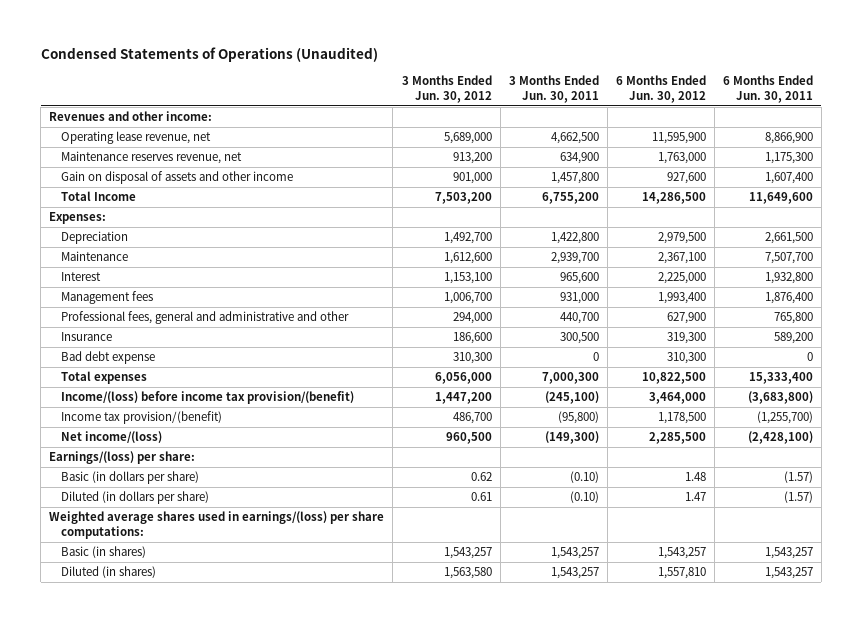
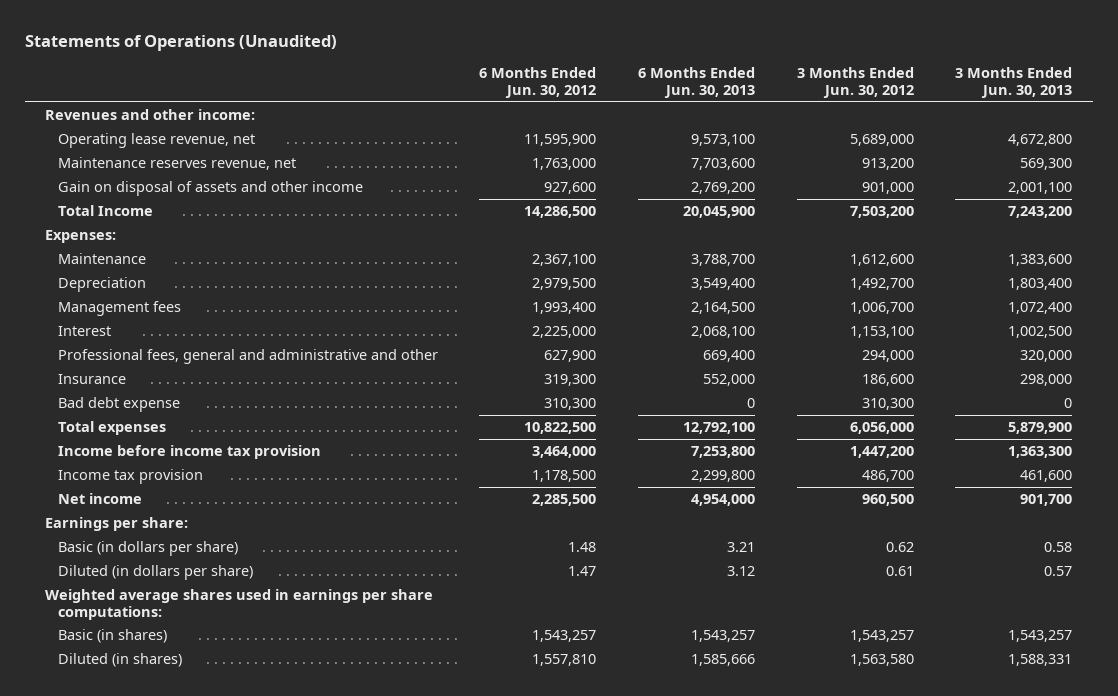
- Condensed Statements of Operations (Unaudited)
+ Statements of Operations (Unaudited)
- | 3 Months Ended Jun. 30, 2012 | 3 Months Ended Jun. 30, 2011 | 6 Months Ended Jun. 30, 2012 | 6 Months Ended Jun. 30, 2011
+ | 6 Months Ended Jun. 30, 2012 | 6 Months Ended Jun. 30, 2013 | 3 Months Ended Jun. 30, 2012 | 3 Months Ended Jun. 30, 2013
moved down: Depreciation | 2,979,500 | 3,549,400 | 1,492,700 | 1,803,400
moved down: Interest | 2,225,000 | 2,068,100 | 1,153,100 | 1,002,500
- Income/(loss) before income tax provision/(benefit) | 1,447,200 | (245,100) | 3,464,000 | (3,683,800)
- Income tax provision/(benefit) | 486,700 | (95,800) | 1,178,500 | (1,255,700)
- Net income/(loss) | 960,500 | (149,300) | 2,285,500 | (2,428,100)
- Earnings/(loss) per share:
+ Income before income tax provision | 3,464,000 | 7,253,800 | 1,447,200 | 1,363,300
+ Income tax provision | 1,178,500 | 2,299,800 | 486,700 | 461,600
+ Net income | 2,285,500 | 4,954,000 | 960,500 | 901,700
+ Earnings per share:
- Weighted average shares used in earnings/(loss) per share computations:
+ Weighted average shares used in earnings per share computations:

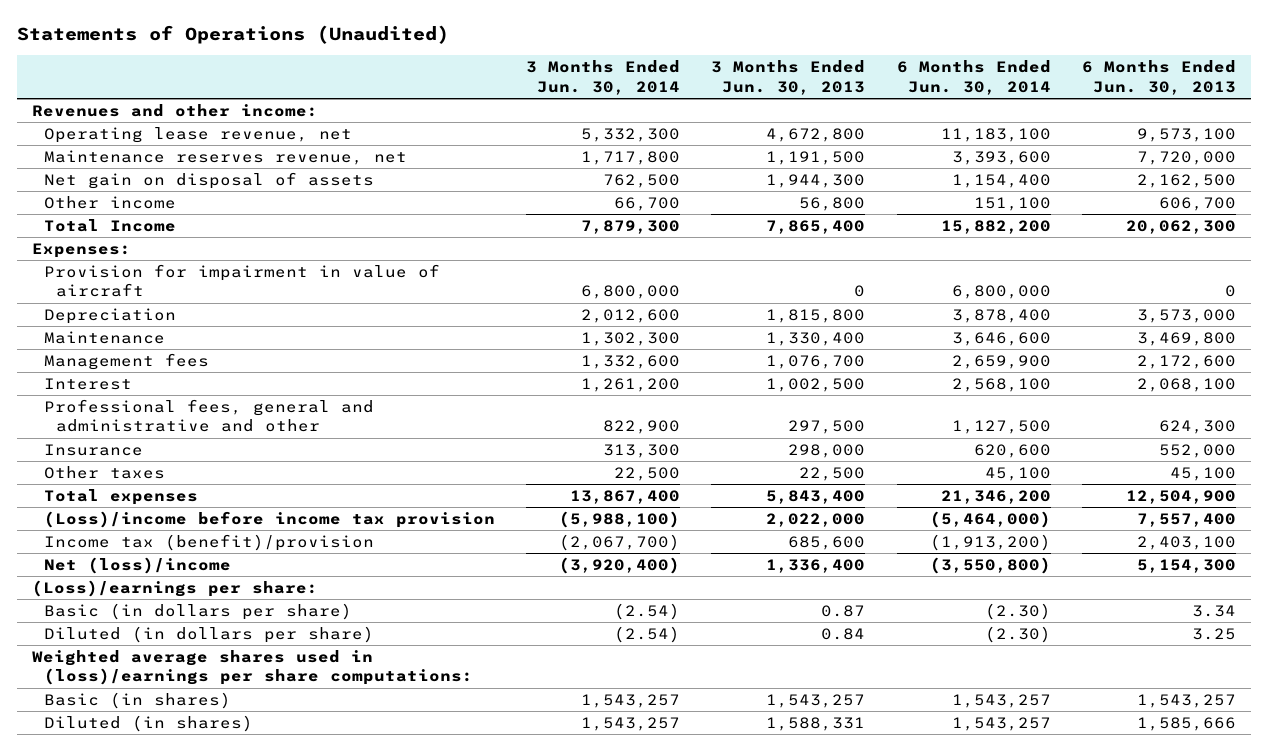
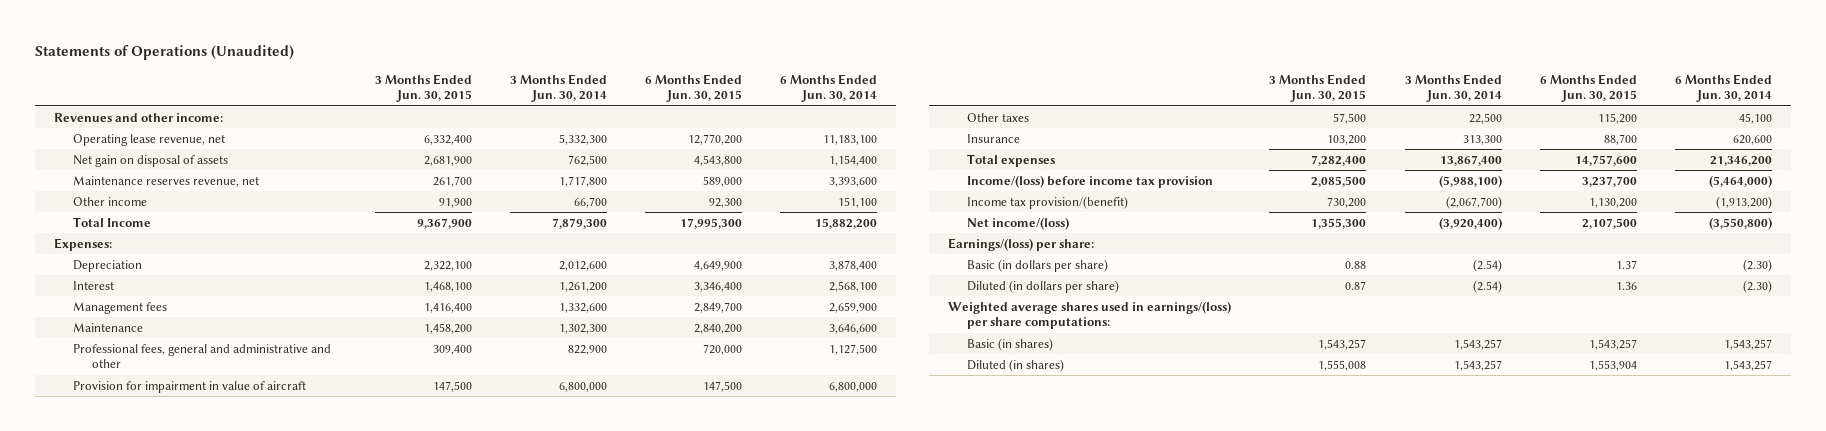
- | 3 Months Ended Jun. 30, 2014 | 3 Months Ended Jun. 30, 2013 | 6 Months Ended Jun. 30, 2014 | 6 Months Ended Jun. 30, 2013
+ | 3 Months Ended Jun. 30, 2015 | 3 Months Ended Jun. 30, 2014 | 6 Months Ended Jun. 30, 2015 | 6 Months Ended Jun. 30, 2014
moved down: Maintenance reserves revenue, net | 261,700 | 1,717,800 | 589,000 | 3,393,600
moved down: Management fees | 1,416,400 | 1,332,600 | 2,849,700 | 2,659,900
moved down: Maintenance | 1,458,200 | 1,302,300 | 2,840,200 | 3,646,600
moved down: Provision for impairment in value of aircraft | 147,500 | 6,800,000 | 147,500 | 6,800,000
moved down: Insurance | 103,200 | 313,300 | 88,700 | 620,600
- (Loss)/income before income tax provision | (5,988,100) | 2,022,000 | (5,464,000) | 7,557,400
- Income tax (benefit)/provision | (2,067,700) | 685,600 | (1,913,200) | 2,403,100
- Net (loss)/income | (3,920,400) | 1,336,400 | (3,550,800) | 5,154,300
- (Loss)/earnings per share:
+ Income/(loss) before income tax provision | 2,085,500 | (5,988,100) | 3,237,700 | (5,464,000)
+ Income tax provision/(benefit) | 730,200 | (2,067,700) | 1,130,200 | (1,913,200)
+ Net income/(loss) | 1,355,300 | (3,920,400) | 2,107,500 | (3,550,800)
+ Earnings/(loss) per share:
- Weighted average shares used in (loss)/earnings per share computations:
+ Weighted average shares used in earnings/(loss) per share computations:

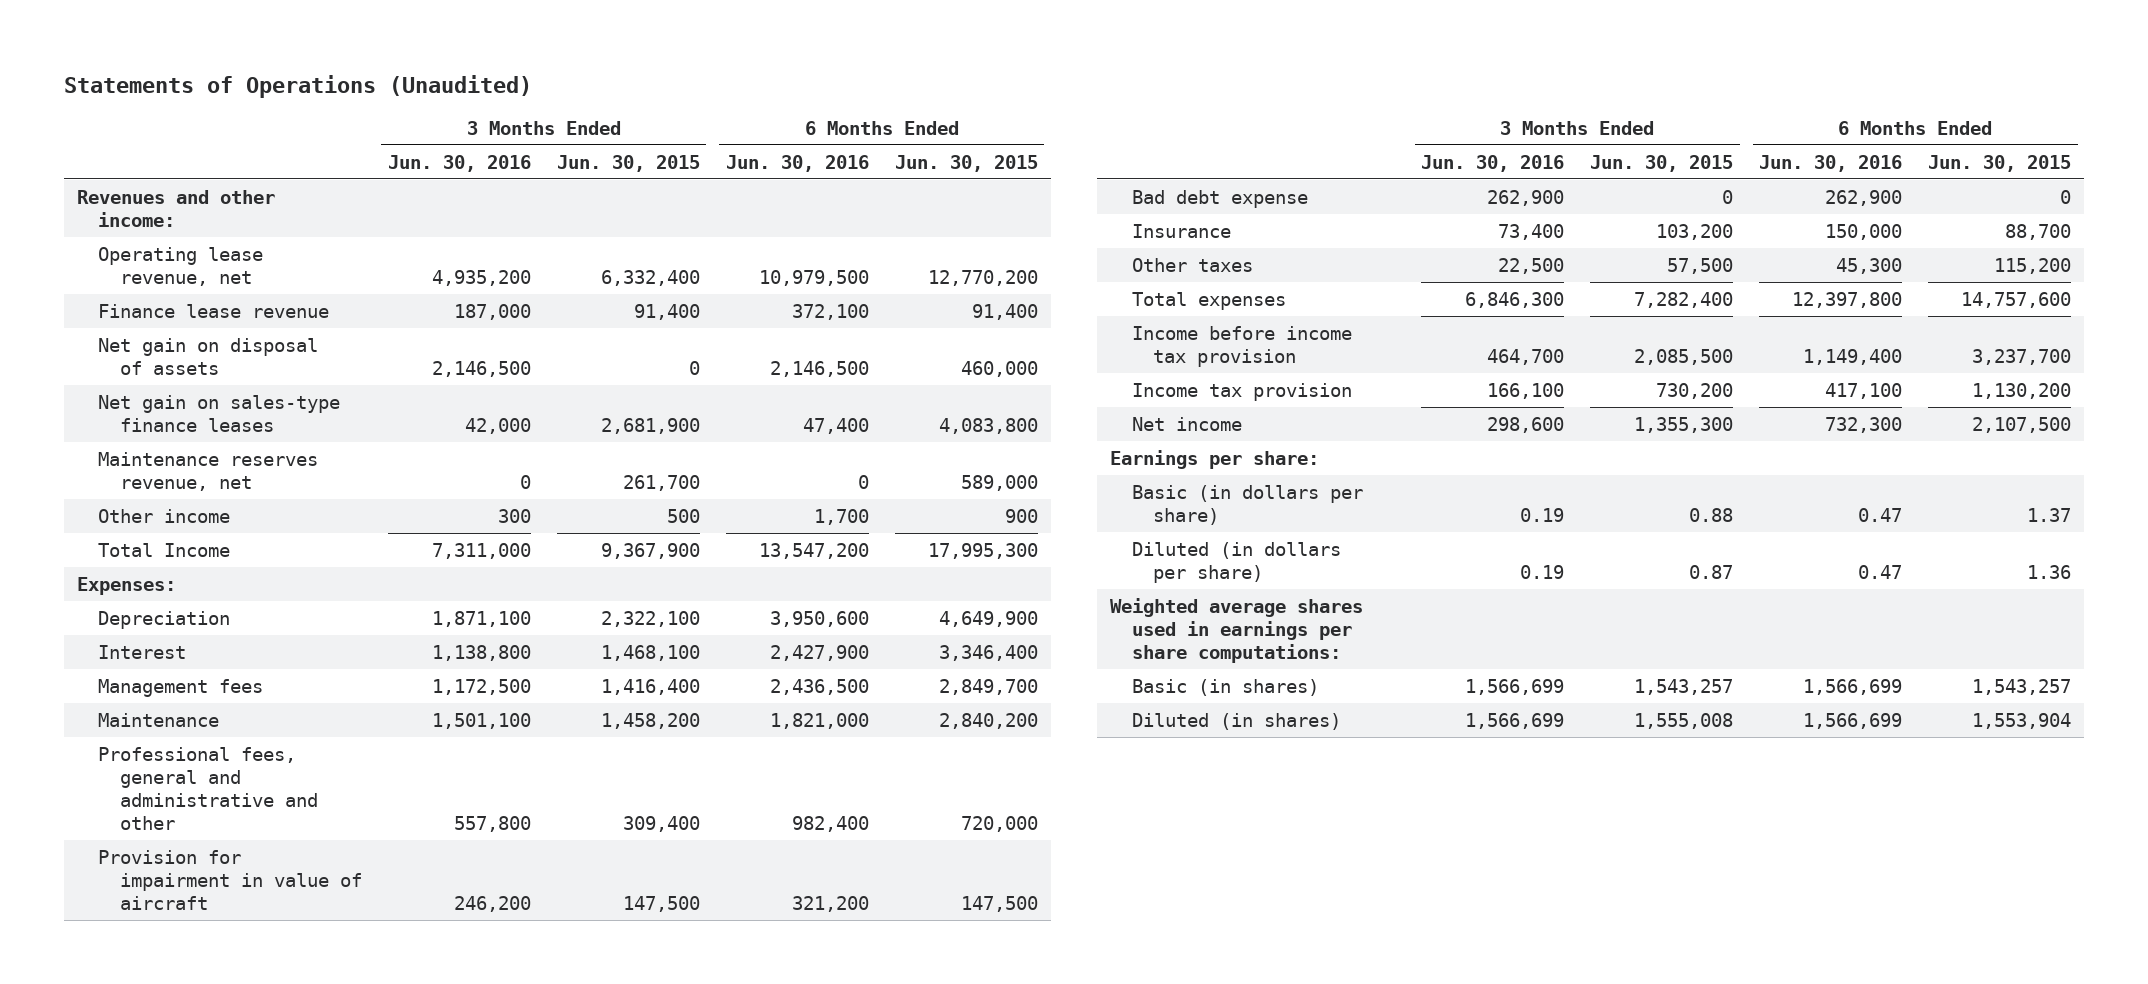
- | 3 Months Ended Jun. 30, 2015 | 3 Months Ended Jun. 30, 2014 | 6 Months Ended Jun. 30, 2015 | 6 Months Ended Jun. 30, 2014
+ | 3 Months Ended Jun. 30, 2016 | 3 Months Ended Jun. 30, 2015 | 6 Months Ended Jun. 30, 2016 | 6 Months Ended Jun. 30, 2015
- Net gain on disposal of assets | 2,681,900 | 762,500 | 4,543,800 | 1,154,400
+ Finance lease revenue | 187,000 | 91,400 | 372,100 | 91,400
+ Net gain on disposal of assets | 2,146,500 | 0 | 2,146,500 | 460,000
+ Net gain on sales-type finance leases | 42,000 | 2,681,900 | 47,400 | 4,083,800
- Other income | 91,900 | 66,700 | 92,300 | 151,100
+ Other income | 300 | 500 | 1,700 | 900
+ Bad debt expense | 262,900 | 0 | 262,900 | 0
moved down: Other taxes | 22,500 | 57,500 | 45,300 | 115,200
- Income/(loss) before income tax provision | 2,085,500 | (5,988,100) | 3,237,700 | (5,464,000)
- Income tax provision/(benefit) | 730,200 | (2,067,700) | 1,130,200 | (1,913,200)
- Net income/(loss) | 1,355,300 | (3,920,400) | 2,107,500 | (3,550,800)
- Earnings/(loss) per share:
+ Income before income tax provision | 464,700 | 2,085,500 | 1,149,400 | 3,237,700
+ Income tax provision | 166,100 | 730,200 | 417,100 | 1,130,200
+ Net income | 298,600 | 1,355,300 | 732,300 | 2,107,500
+ Earnings per share:
- Weighted average shares used in earnings/(loss) per share computations:
+ Weighted average shares used in earnings per share computations:

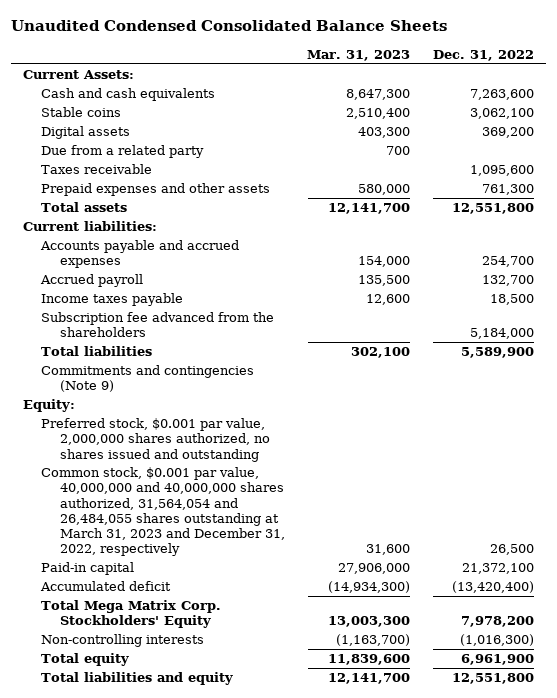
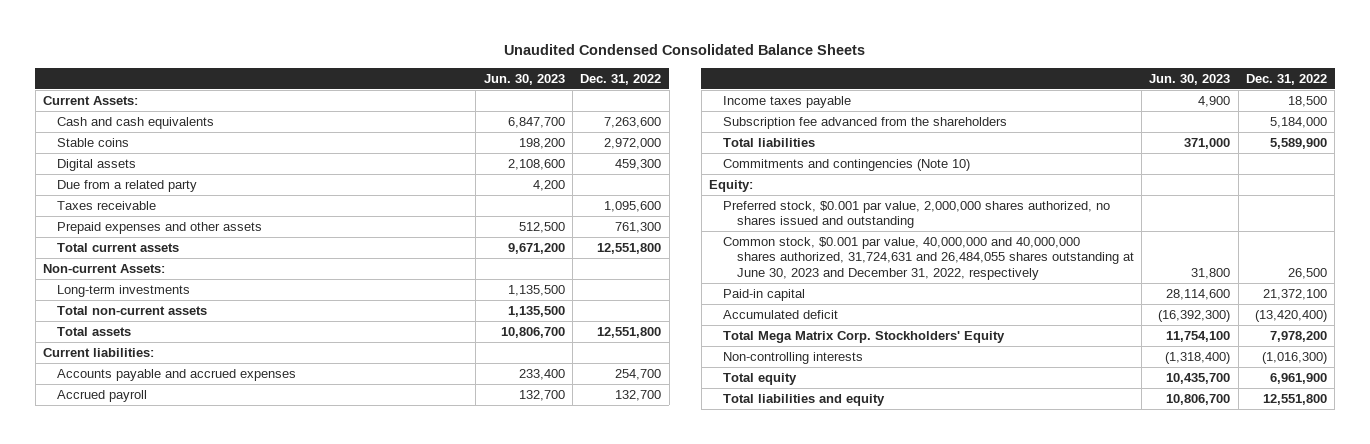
- | Mar. 31, 2023 | Dec. 31, 2022
+ | Jun. 30, 2023 | Dec. 31, 2022
- Stable coins | 2,510,400 | 3,062,100
- Digital assets | 403,300 | 369,200
+ Stable coins | 198,200 | 2,972,000
+ Digital assets | 2,108,600 | 459,300
+ Total current assets | 9,671,200 | 12,551,800
+ Non-current Assets:
+ Long-term investments | 1,135,500 |
+ Total non-current assets | 1,135,500 |
- Commitments and contingencies (Note 9)
+ Commitments and contingencies (Note 10)
- Common stock, $0.001 par value, 40,000,000 and 40,000,000 shares authorized, 31,564,054 and 26,484,055 shares outstanding at March 31, 2023 and December 31, 2022, respectively | 31,600 | 26,500
+ Common stock, $0.001 par value, 40,000,000 and 40,000,000 shares authorized, 31,724,631 and 26,484,055 shares outstanding at June 30, 2023 and December 31, 2022, respectively | 31,800 | 26,500

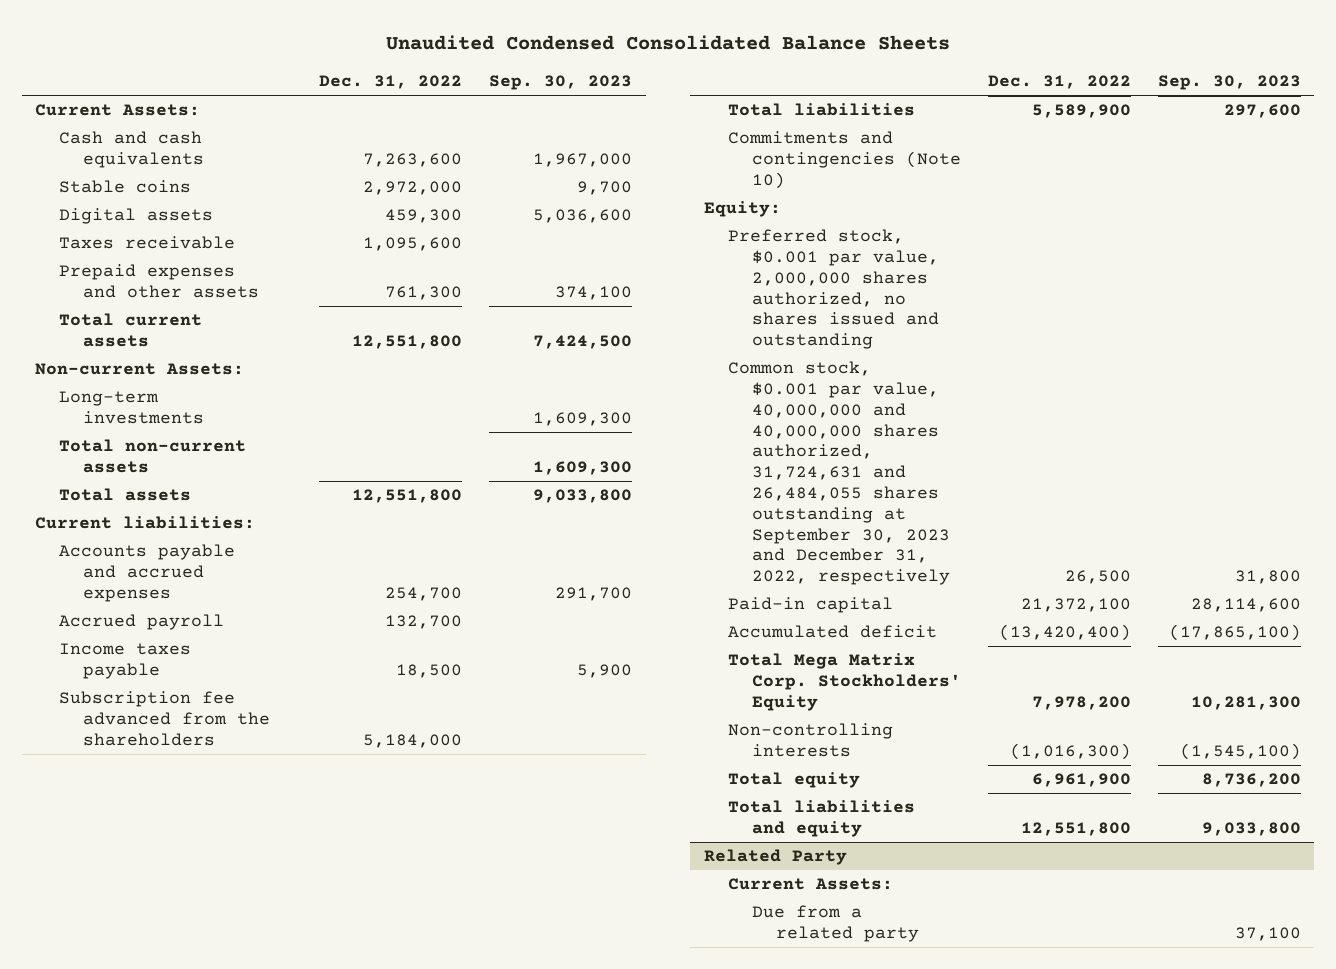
- | Jun. 30, 2023 | Dec. 31, 2022
+ | Dec. 31, 2022 | Sep. 30, 2023
- Due from a related party | 4,200 |
- Common stock, $0.001 par value, 40,000,000 and 40,000,000 shares authorized, 31,724,631 and 26,484,055 shares outstanding at June 30, 2023 and December 31, 2022, respectively | 31,800 | 26,500
+ Common stock, $0.001 par value, 40,000,000 and 40,000,000 shares authorized, 31,724,631 and 26,484,055 shares outstanding at September 30, 2023 and December 31, 2022, respectively | 26,500 | 31,800
+ Related Party
+ Current Assets:
+ Due from a related party | | 37,100

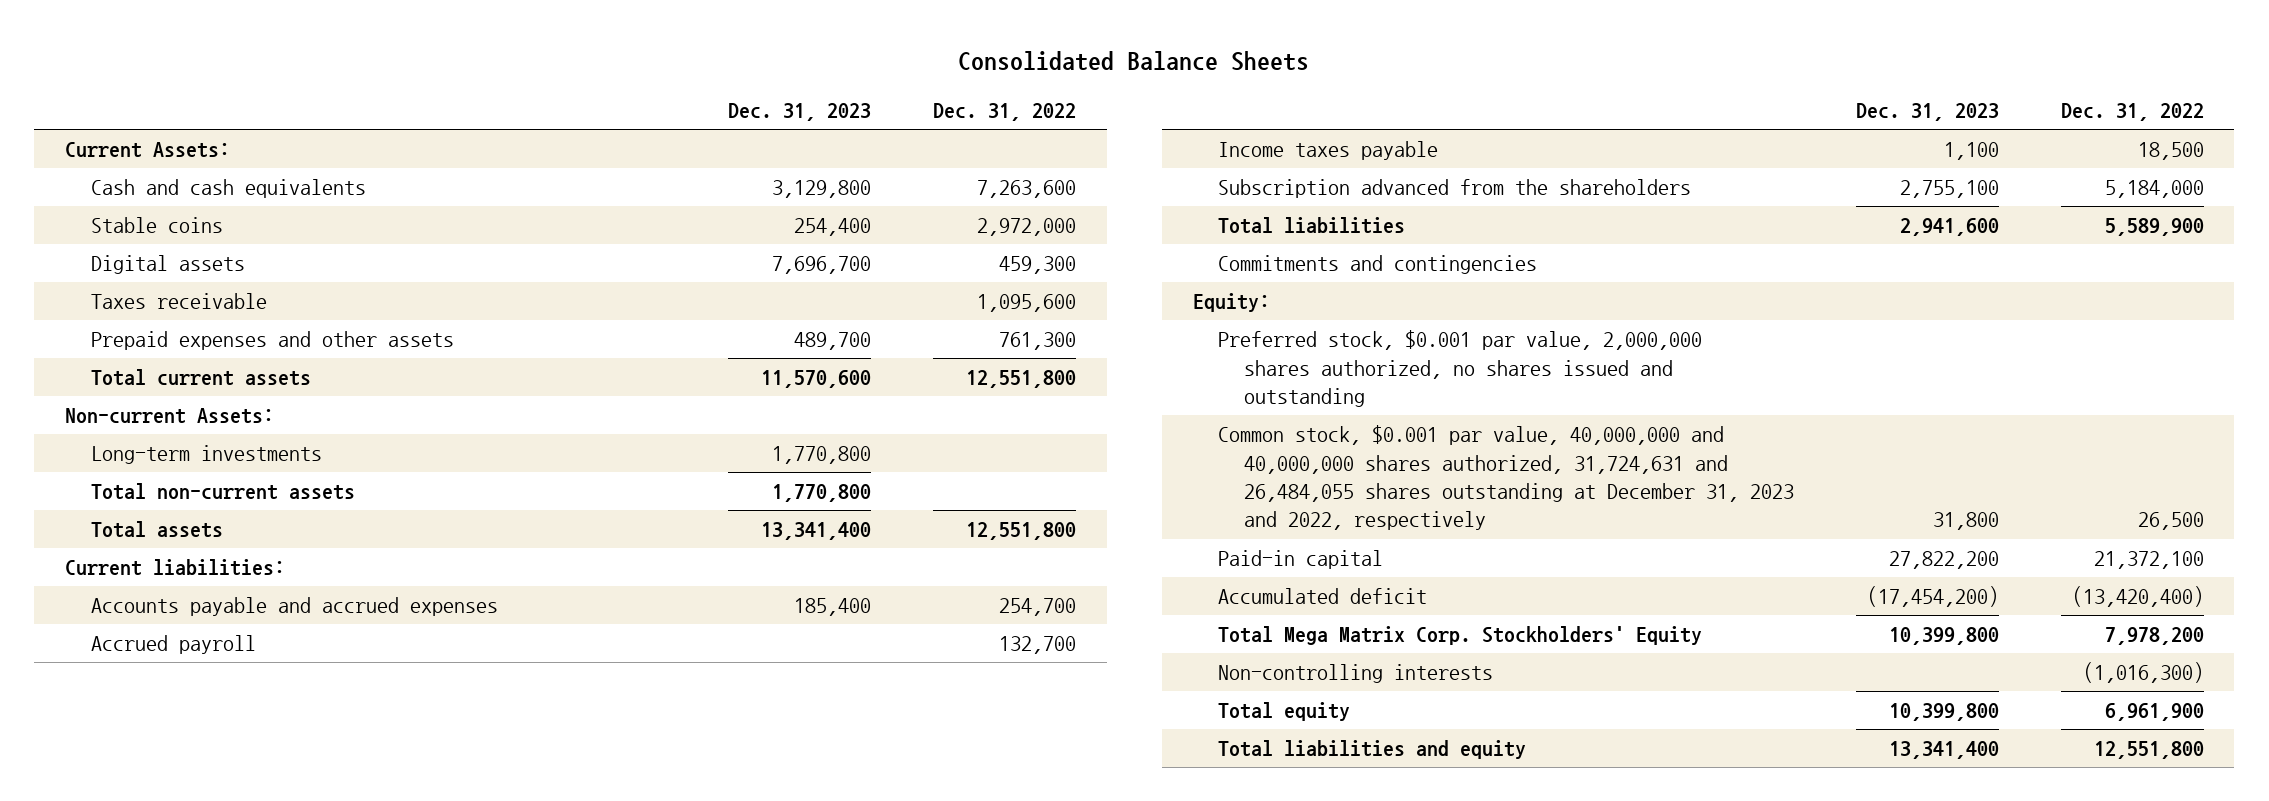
- Unaudited Condensed Consolidated Balance Sheets
+ Consolidated Balance Sheets
- | Dec. 31, 2022 | Sep. 30, 2023
+ | Dec. 31, 2023 | Dec. 31, 2022
- Subscription fee advanced from the shareholders | 5,184,000 |
+ Subscription advanced from the shareholders | 2,755,100 | 5,184,000
- Commitments and contingencies (Note 10)
+ Commitments and contingencies
- Common stock, $0.001 par value, 40,000,000 and 40,000,000 shares authorized, 31,724,631 and 26,484,055 shares outstanding at September 30, 2023 and December 31, 2022, respectively | 26,500 | 31,800
+ Common stock, $0.001 par value, 40,000,000 and 40,000,000 shares authorized, 31,724,631 and 26,484,055 shares outstanding at December 31, 2023 and 2022, respectively | 31,800 | 26,500
- Related Party
- Current Assets:
- Due from a related party | | 37,100

